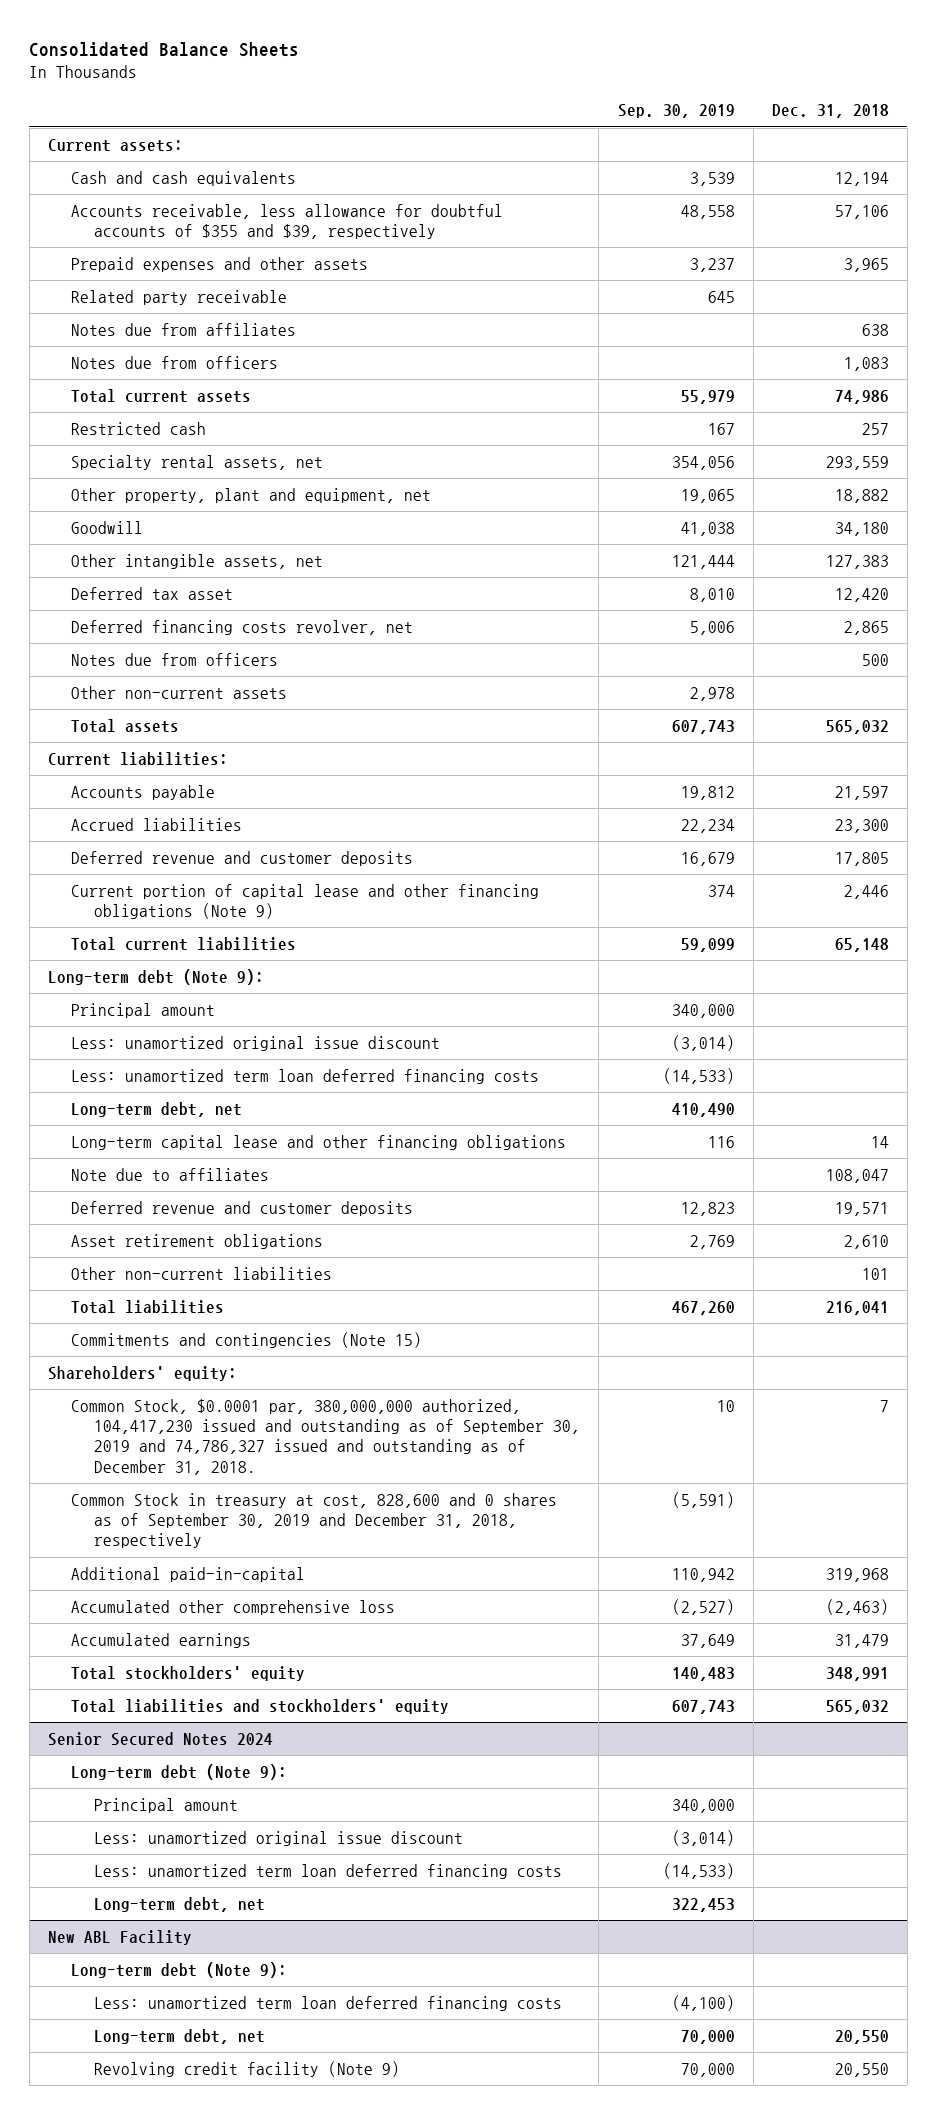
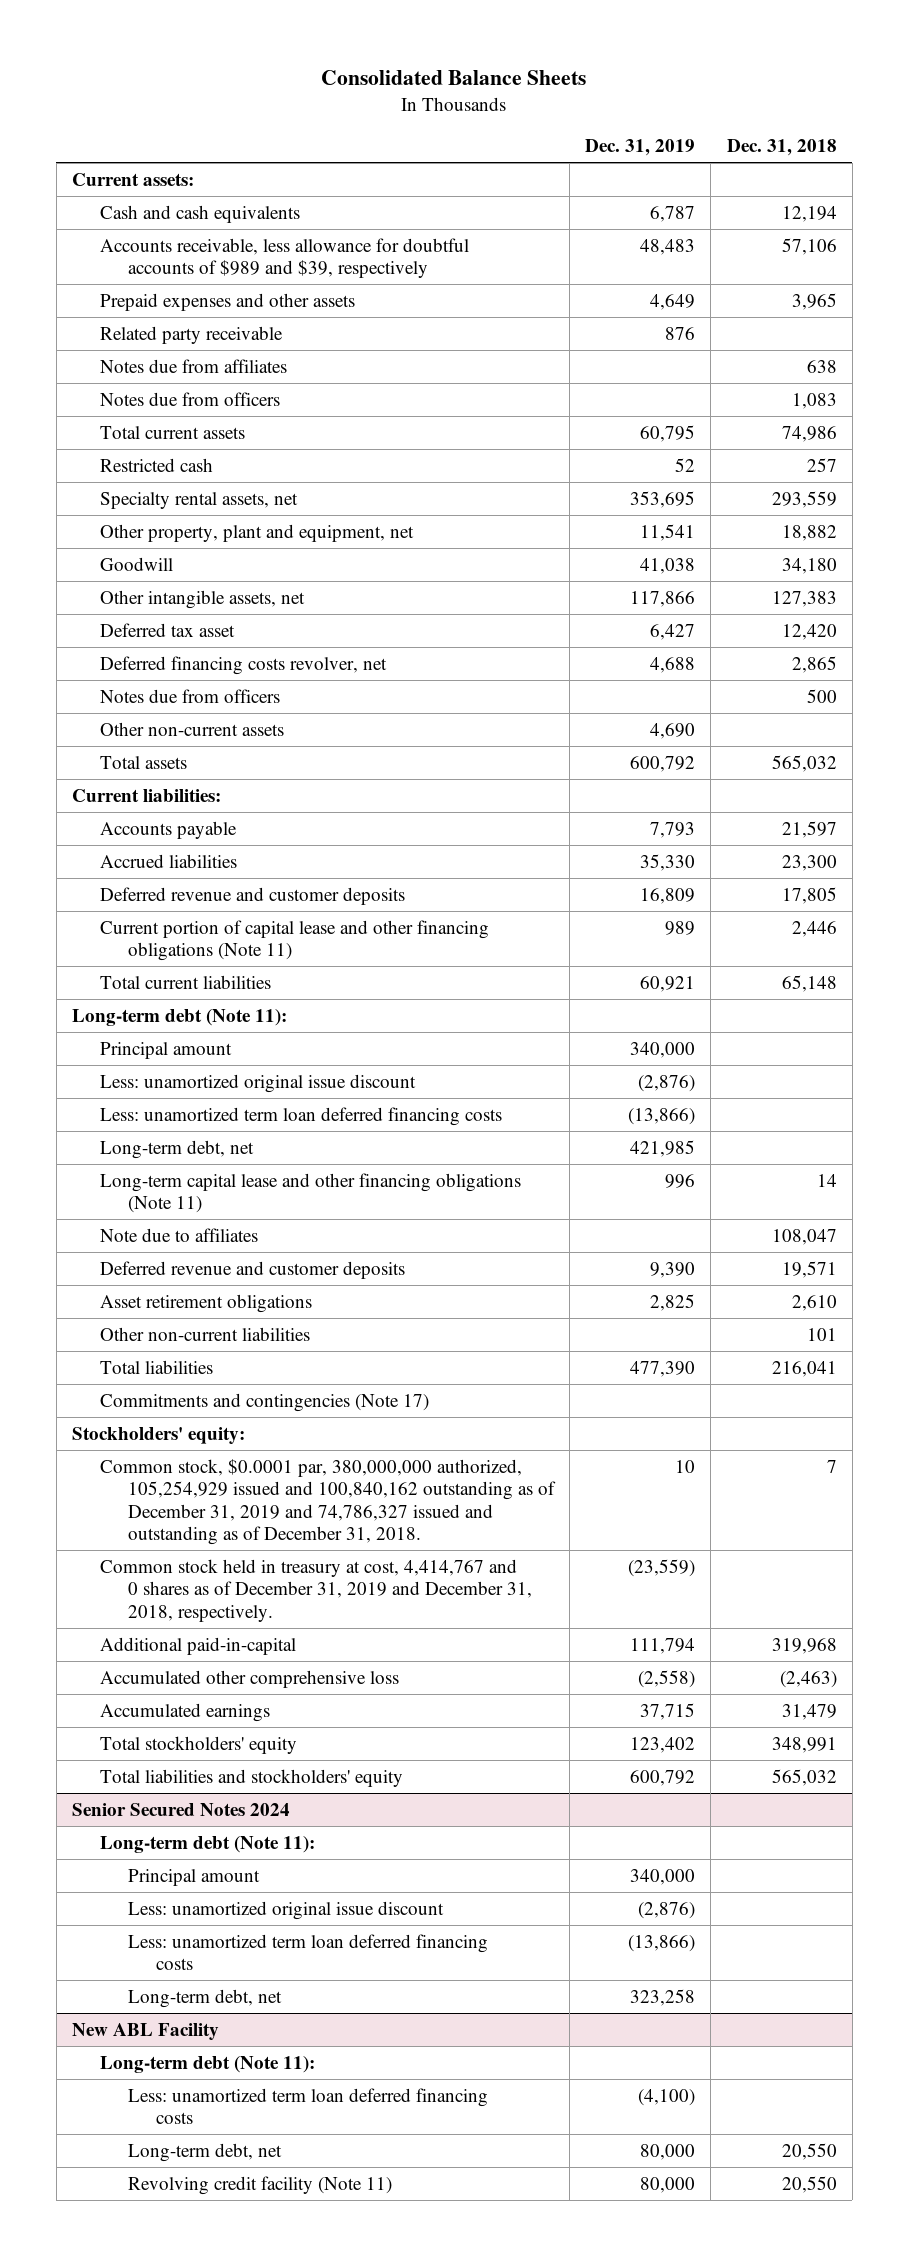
- | Sep. 30, 2019 | Dec. 31, 2018
+ | Dec. 31, 2019 | Dec. 31, 2018
- Accounts receivable, less allowance for doubtful accounts of $355 and $39, respectively | 48,558 | 57,106
+ Accounts receivable, less allowance for doubtful accounts of $989 and $39, respectively | 48,483 | 57,106
- Current portion of capital lease and other financing obligations (Note 9) | 374 | 2,446
+ Current portion of capital lease and other financing obligations (Note 11) | 989 | 2,446
- Long-term debt (Note 9):
+ Long-term debt (Note 11):
- Long-term capital lease and other financing obligations | 116 | 14
+ Long-term capital lease and other financing obligations (Note 11) | 996 | 14
- Commitments and contingencies (Note 15)
- Shareholders' equity:
- Common Stock, $0.0001 par, 380,000,000 authorized, 104,417,230 issued and outstanding as of September 30, 2019 and 74,786,327 issued and outstanding as of December 31, 2018. | 10 | 7
- Common Stock in treasury at cost, 828,600 and 0 shares as of September 30, 2019 and December 31, 2018, respectively | (5,591) |
+ Commitments and contingencies (Note 17)
+ Stockholders' equity:
+ Common stock, $0.0001 par, 380,000,000 authorized, 105,254,929 issued and 100,840,162 outstanding as of December 31, 2019 and 74,786,327 issued and outstanding as of December 31, 2018. | 10 | 7
+ Common stock held in treasury at cost, 4,414,767 and 0 shares as of December 31, 2019 and December 31, 2018, respectively. | (23,559) |
@ Senior Secured Notes 2024
- Long-term debt (Note 9):
+ Long-term debt (Note 11):
@ New ABL Facility
- Long-term debt (Note 9):
+ Long-term debt (Note 11):
- Revolving credit facility (Note 9) | 70,000 | 20,550
+ Revolving credit facility (Note 11) | 80,000 | 20,550

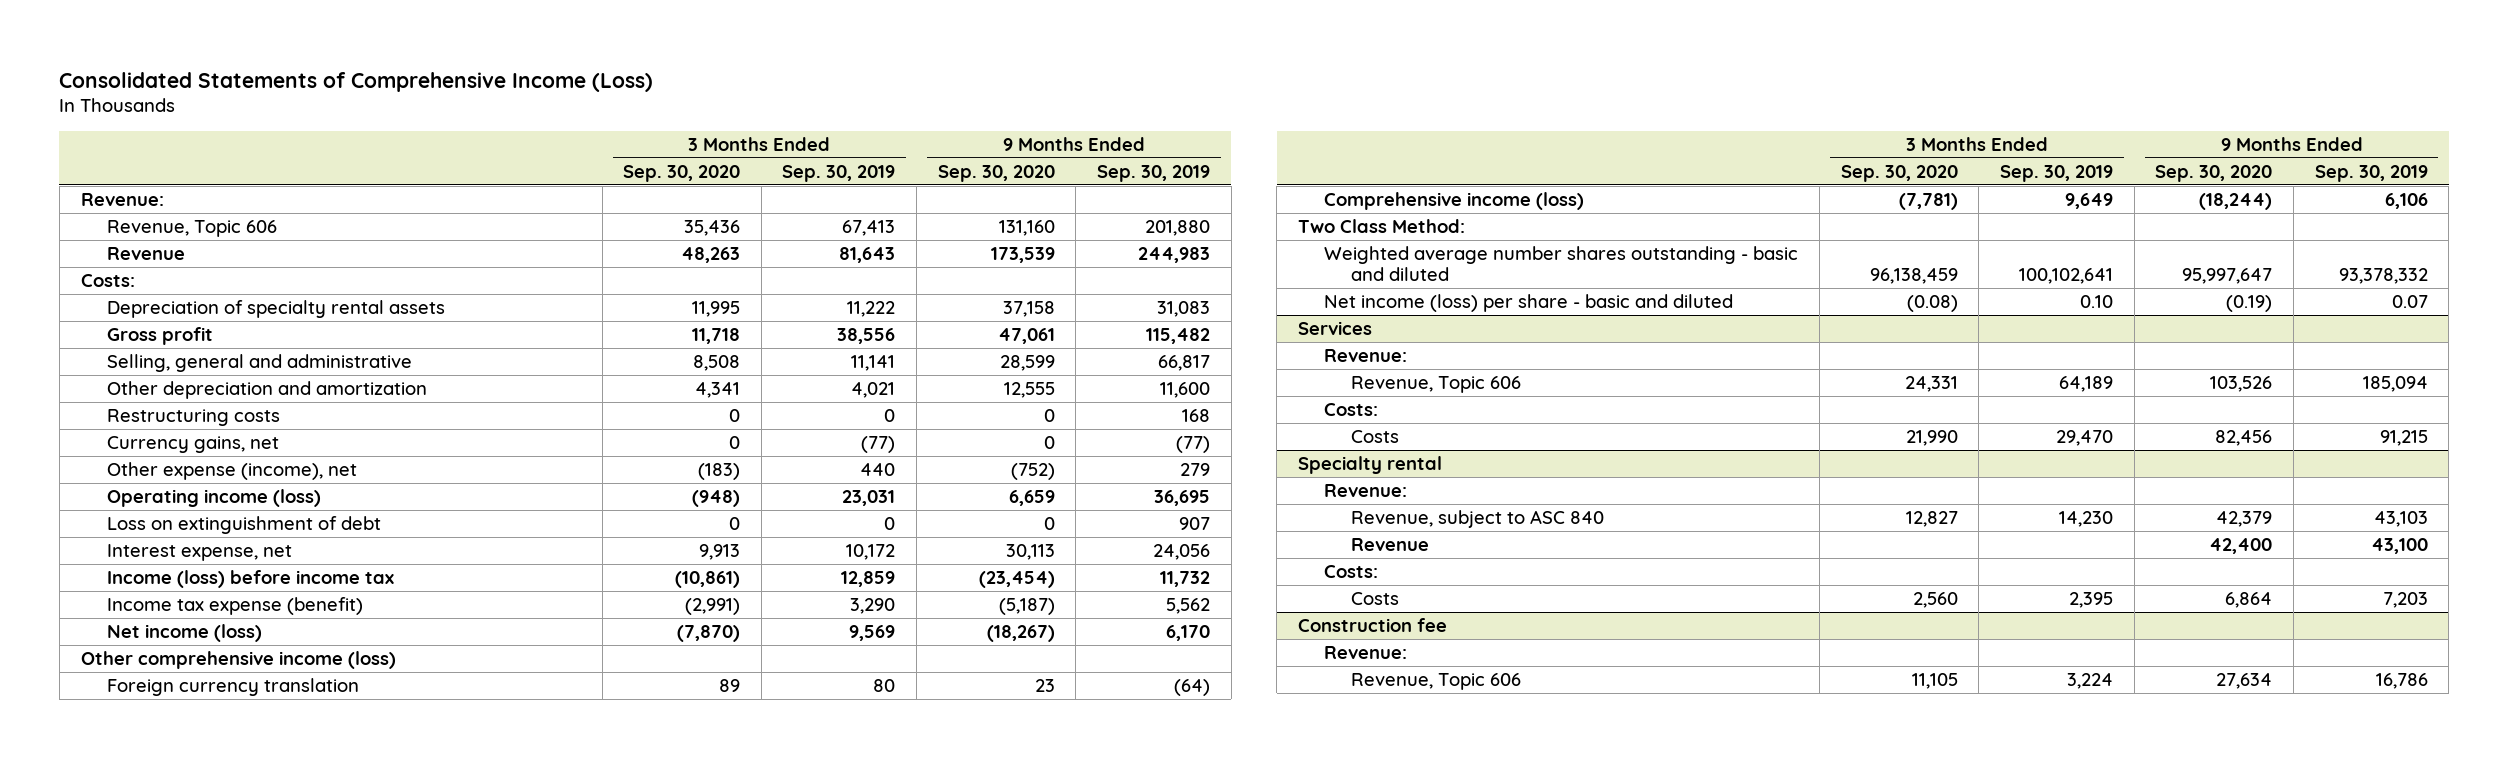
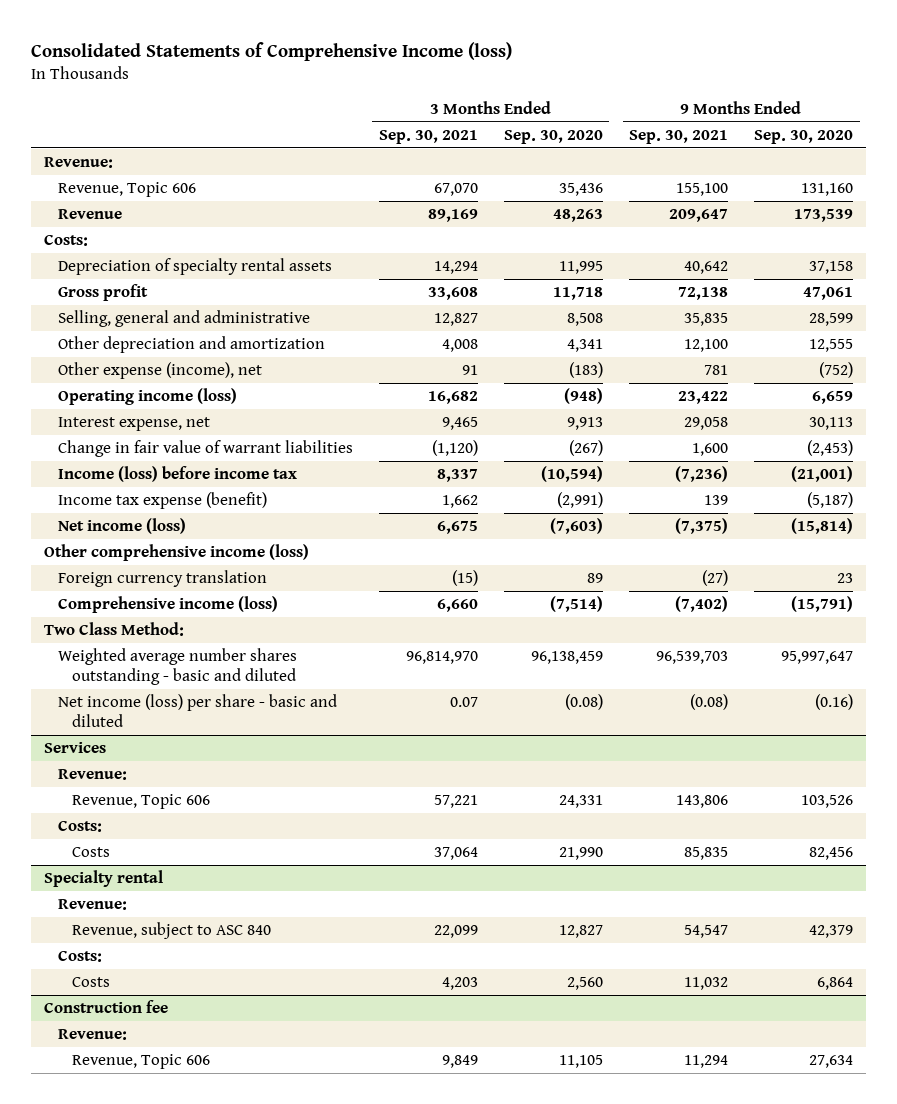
- Consolidated Statements of Comprehensive Income (Loss)
+ Consolidated Statements of Comprehensive Income (loss)
- | 3 Months Ended Sep. 30, 2020 | 3 Months Ended Sep. 30, 2019 | 9 Months Ended Sep. 30, 2020 | 9 Months Ended Sep. 30, 2019
+ | 3 Months Ended Sep. 30, 2021 | 3 Months Ended Sep. 30, 2020 | 9 Months Ended Sep. 30, 2021 | 9 Months Ended Sep. 30, 2020
- Restructuring costs | 0 | 0 | 0 | 168
- Currency gains, net | 0 | (77) | 0 | (77)
- Loss on extinguishment of debt | 0 | 0 | 0 | 907
- Income (loss) before income tax | (10,861) | 12,859 | (23,454) | 11,732
+ Change in fair value of warrant liabilities | (1,120) | (267) | 1,600 | (2,453)
+ Income (loss) before income tax | 8,337 | (10,594) | (7,236) | (21,001)
- Net income (loss) | (7,870) | 9,569 | (18,267) | 6,170
+ Net income (loss) | 6,675 | (7,603) | (7,375) | (15,814)
- Comprehensive income (loss) | (7,781) | 9,649 | (18,244) | 6,106
+ Comprehensive income (loss) | 6,660 | (7,514) | (7,402) | (15,791)
- Net income (loss) per share - basic and diluted | (0.08) | 0.10 | (0.19) | 0.07
+ Net income (loss) per share - basic and diluted | 0.07 | (0.08) | (0.08) | (0.16)
@ Specialty rental
- Revenue | | | 42,400 | 43,100

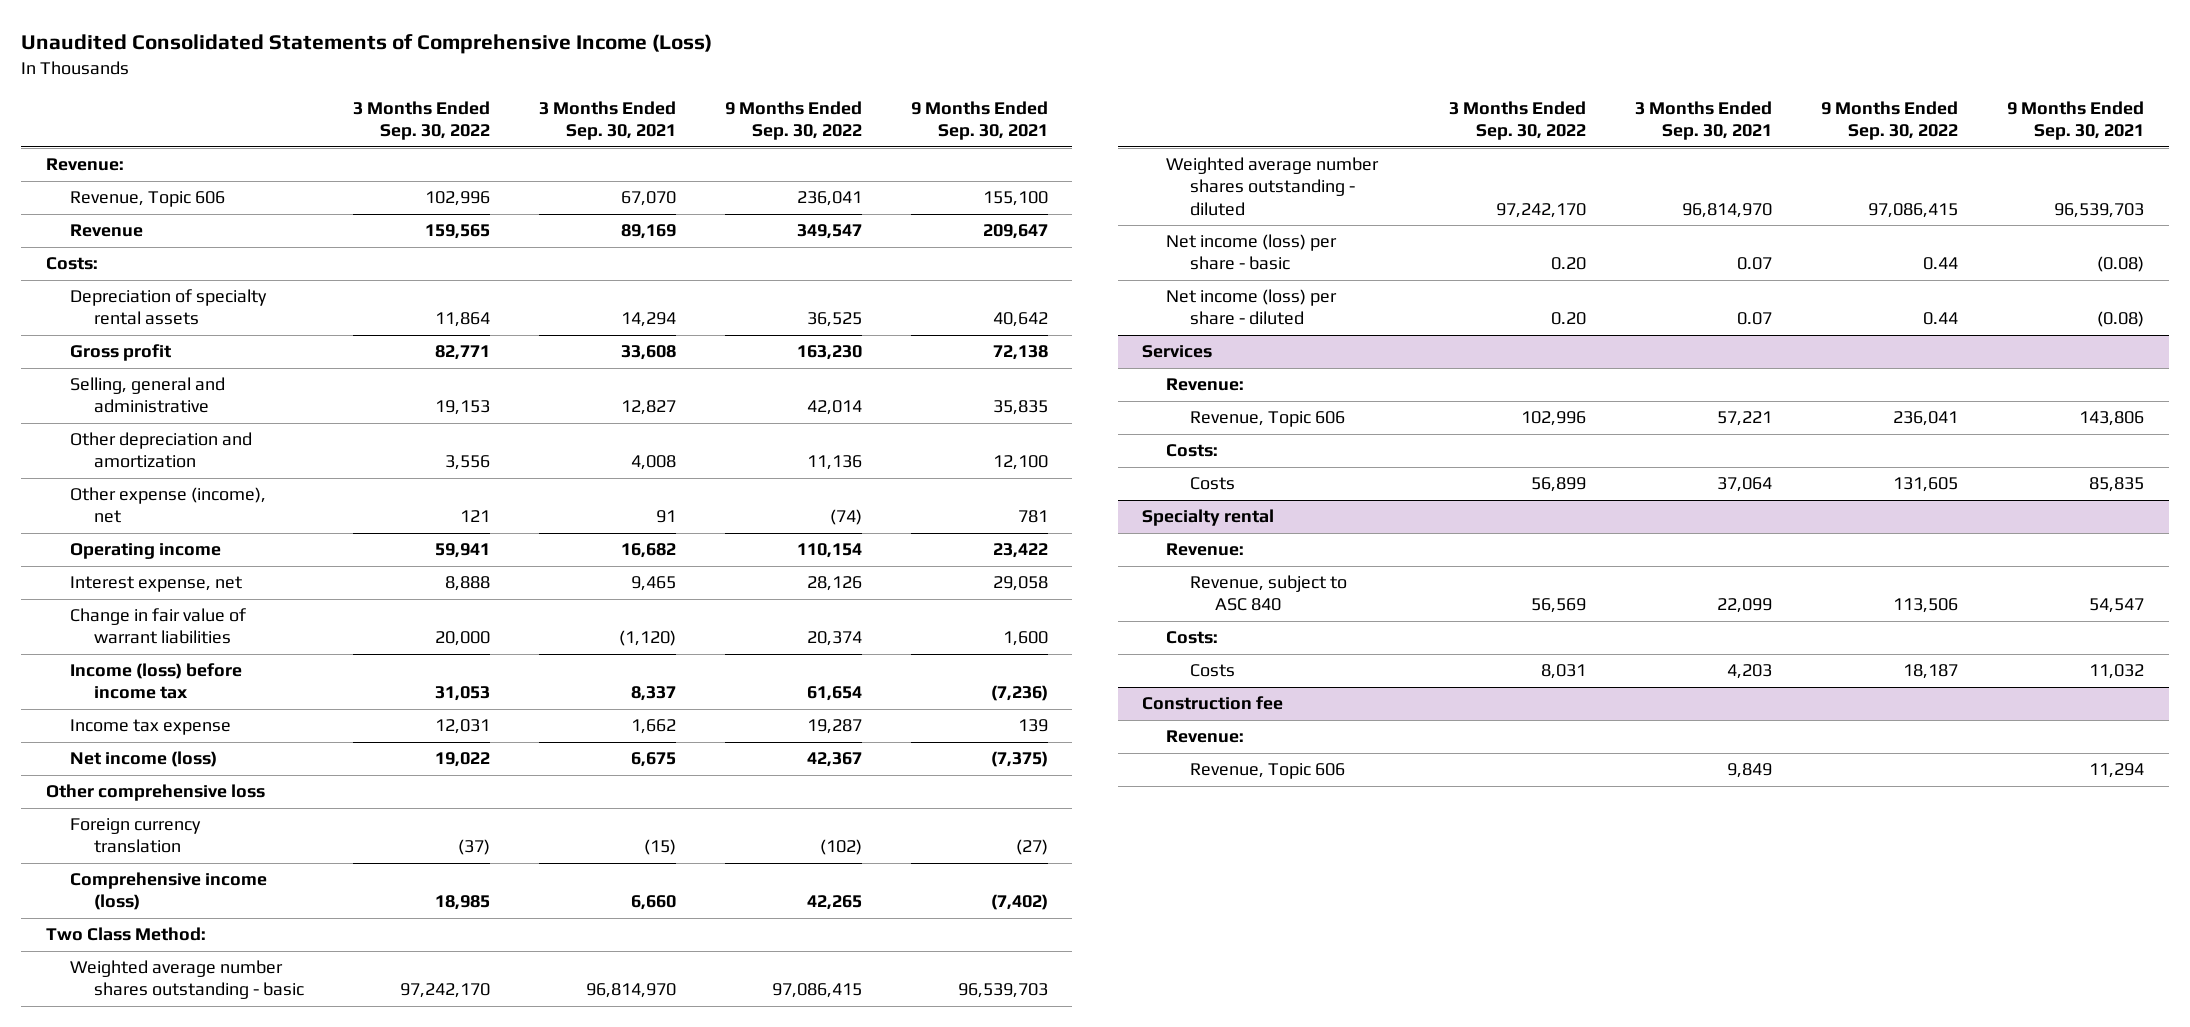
- Consolidated Statements of Comprehensive Income (loss)
+ Unaudited Consolidated Statements of Comprehensive Income (Loss)
- | 3 Months Ended Sep. 30, 2021 | 3 Months Ended Sep. 30, 2020 | 9 Months Ended Sep. 30, 2021 | 9 Months Ended Sep. 30, 2020
+ | 3 Months Ended Sep. 30, 2022 | 3 Months Ended Sep. 30, 2021 | 9 Months Ended Sep. 30, 2022 | 9 Months Ended Sep. 30, 2021
- Operating income (loss) | 16,682 | (948) | 23,422 | 6,659
+ Operating income | 59,941 | 16,682 | 110,154 | 23,422
- Income tax expense (benefit) | 1,662 | (2,991) | 139 | (5,187)
+ Income tax expense | 12,031 | 1,662 | 19,287 | 139
- Other comprehensive income (loss)
+ Other comprehensive loss
- Weighted average number shares outstanding - basic and diluted | 96,814,970 | 96,138,459 | 96,539,703 | 95,997,647
- Net income (loss) per share - basic and diluted | 0.07 | (0.08) | (0.08) | (0.16)
+ Weighted average number shares outstanding - basic | 97,242,170 | 96,814,970 | 97,086,415 | 96,539,703
+ Weighted average number shares outstanding - diluted | 97,242,170 | 96,814,970 | 97,086,415 | 96,539,703
+ Net income (loss) per share - basic | 0.20 | 0.07 | 0.44 | (0.08)
+ Net income (loss) per share - diluted | 0.20 | 0.07 | 0.44 | (0.08)

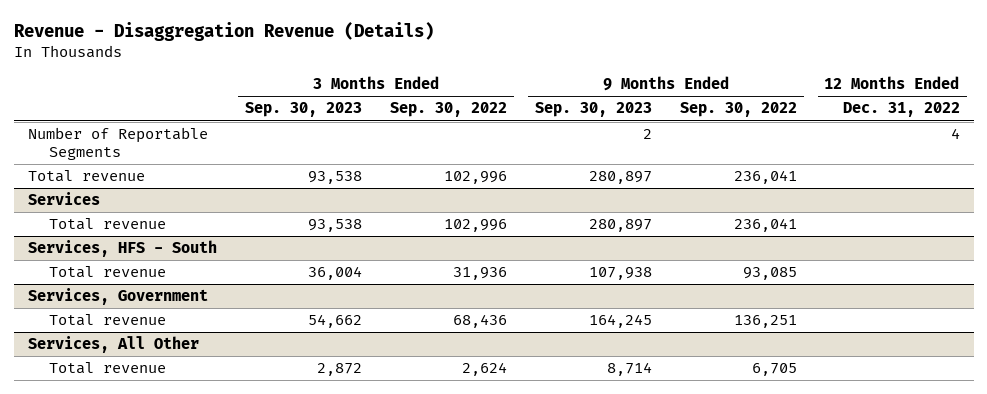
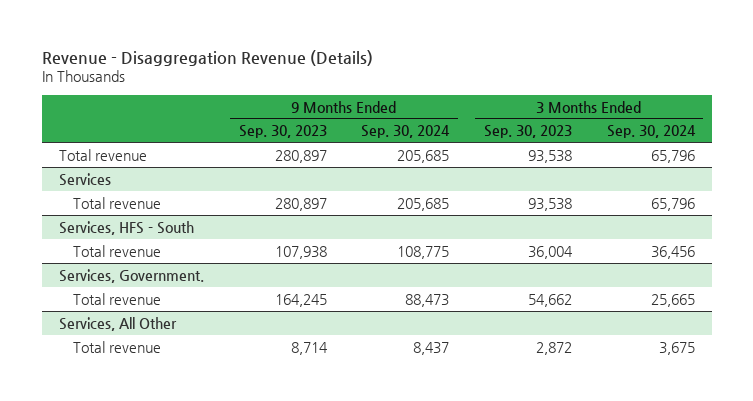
- | 3 Months Ended Sep. 30, 2023 | 3 Months Ended Sep. 30, 2022 | 9 Months Ended Sep. 30, 2023 | 9 Months Ended Sep. 30, 2022 | 12 Months Ended Dec. 31, 2022
+ | 9 Months Ended Sep. 30, 2023 | 9 Months Ended Sep. 30, 2024 | 3 Months Ended Sep. 30, 2023 | 3 Months Ended Sep. 30, 2024
- Number of Reportable Segments | | | 2 | | 4
- Services, Government
+ Services, Government.

